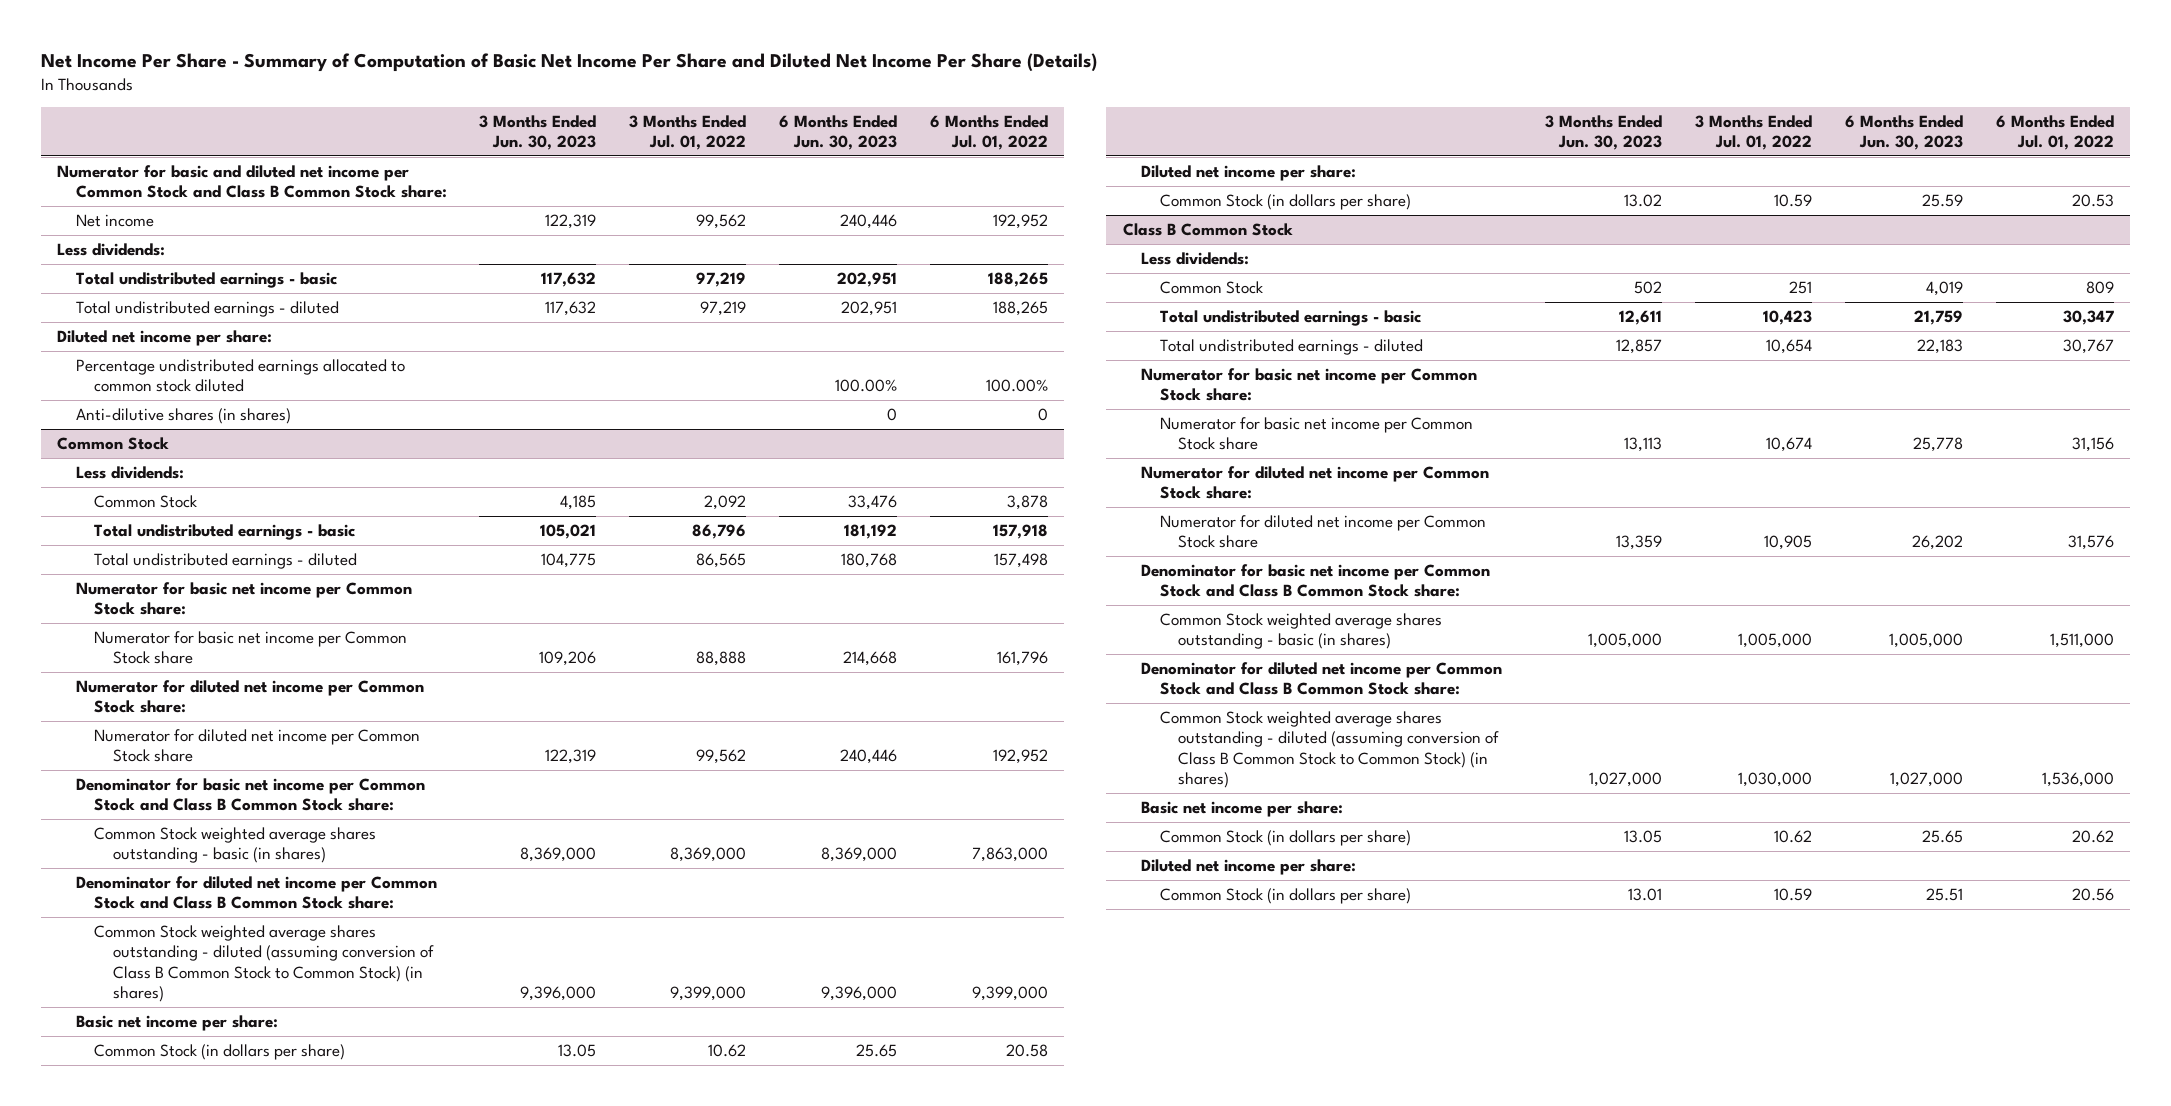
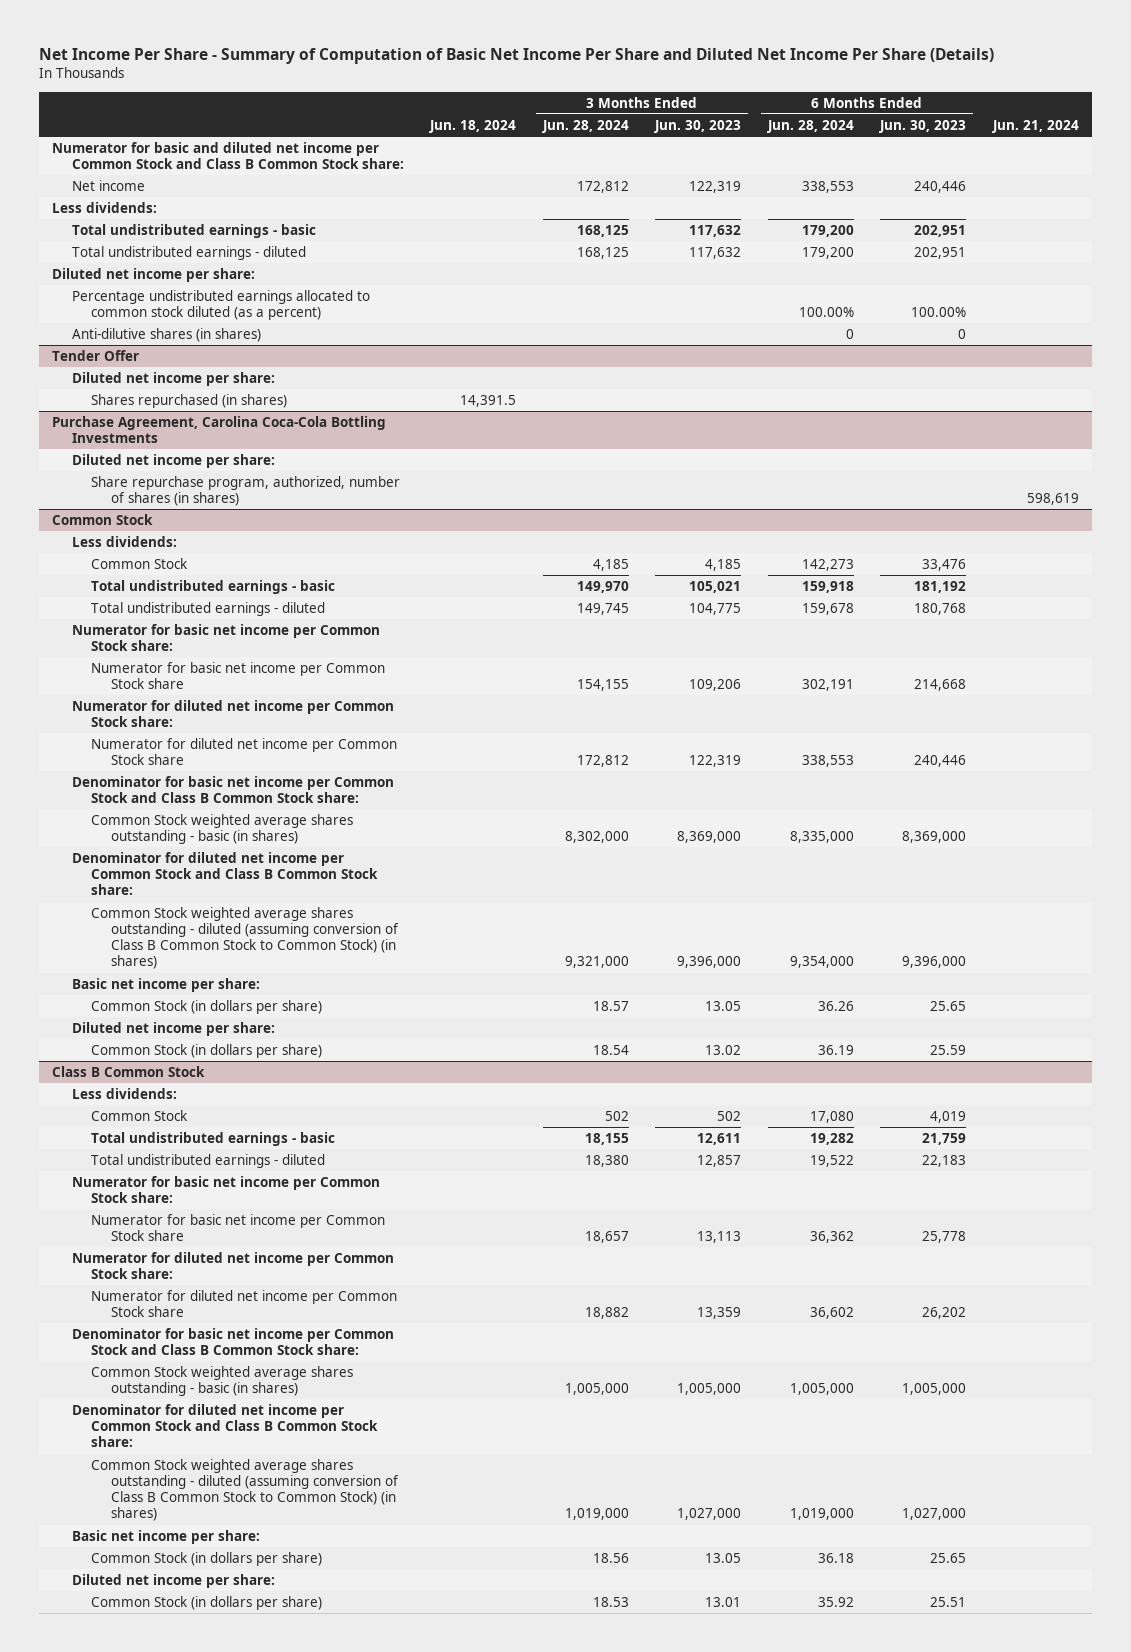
- | 3 Months Ended Jun. 30, 2023 | 3 Months Ended Jul. 01, 2022 | 6 Months Ended Jun. 30, 2023 | 6 Months Ended Jul. 01, 2022
+ | Jun. 18, 2024 | 3 Months Ended Jun. 28, 2024 | 3 Months Ended Jun. 30, 2023 | 6 Months Ended Jun. 28, 2024 | 6 Months Ended Jun. 30, 2023 | Jun. 21, 2024
- Percentage undistributed earnings allocated to common stock diluted | | | 100.00% | 100.00%
+ Percentage undistributed earnings allocated to common stock diluted (as a percent) | | | | 100.00% | 100.00% |
+ Tender Offer
+ Diluted net income per share:
+ Shares repurchased (in shares) | 14,391.5 | | | | |
+ Purchase Agreement, Carolina Coca-Cola Bottling Investments
+ Diluted net income per share:
+ Share repurchase program, authorized, number of shares (in shares) | | | | | | 598,619

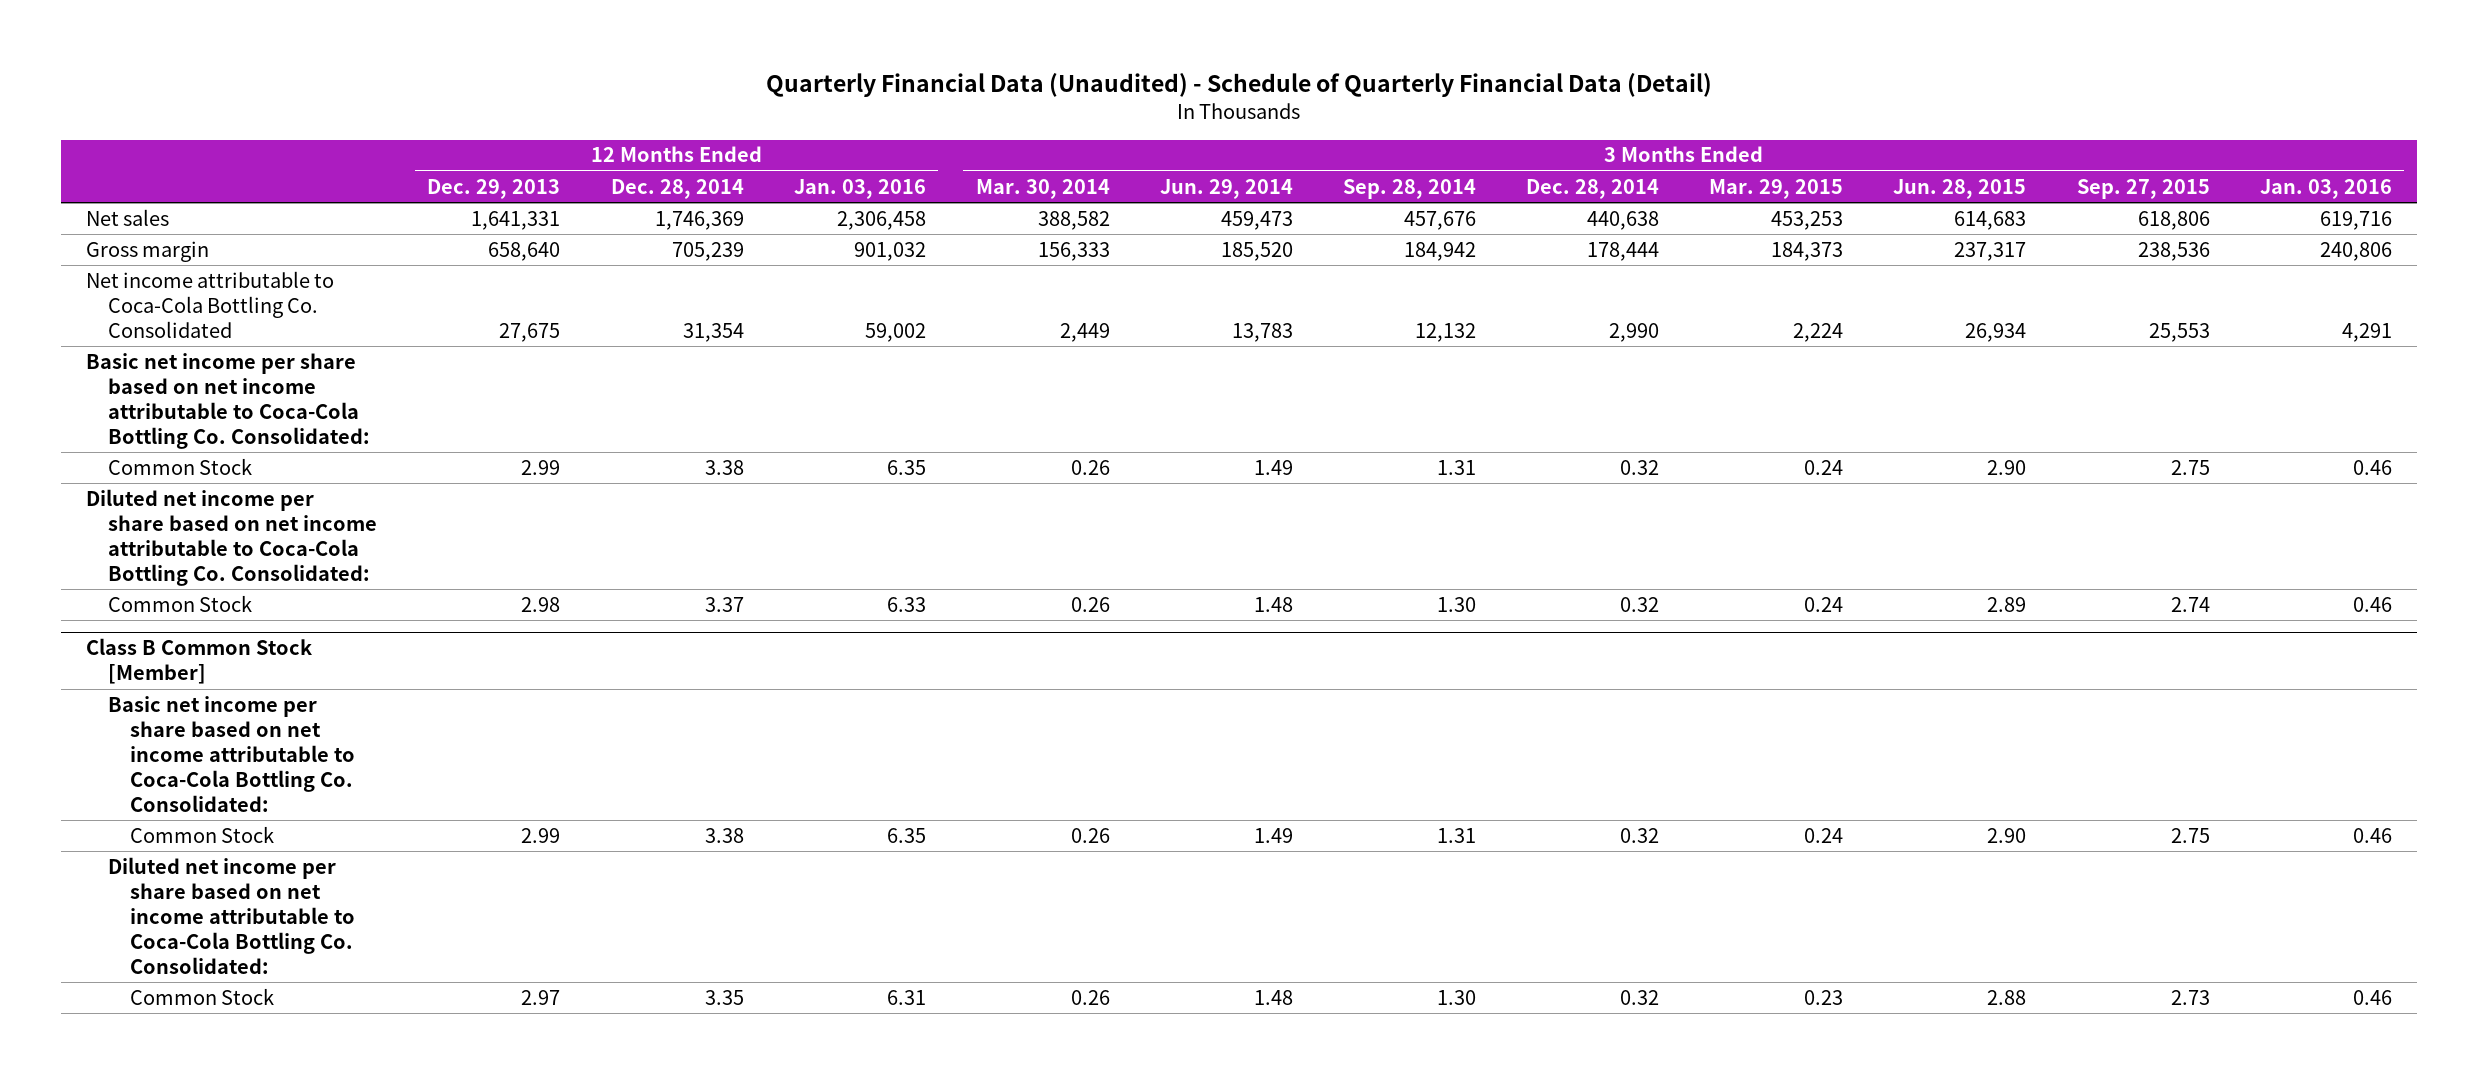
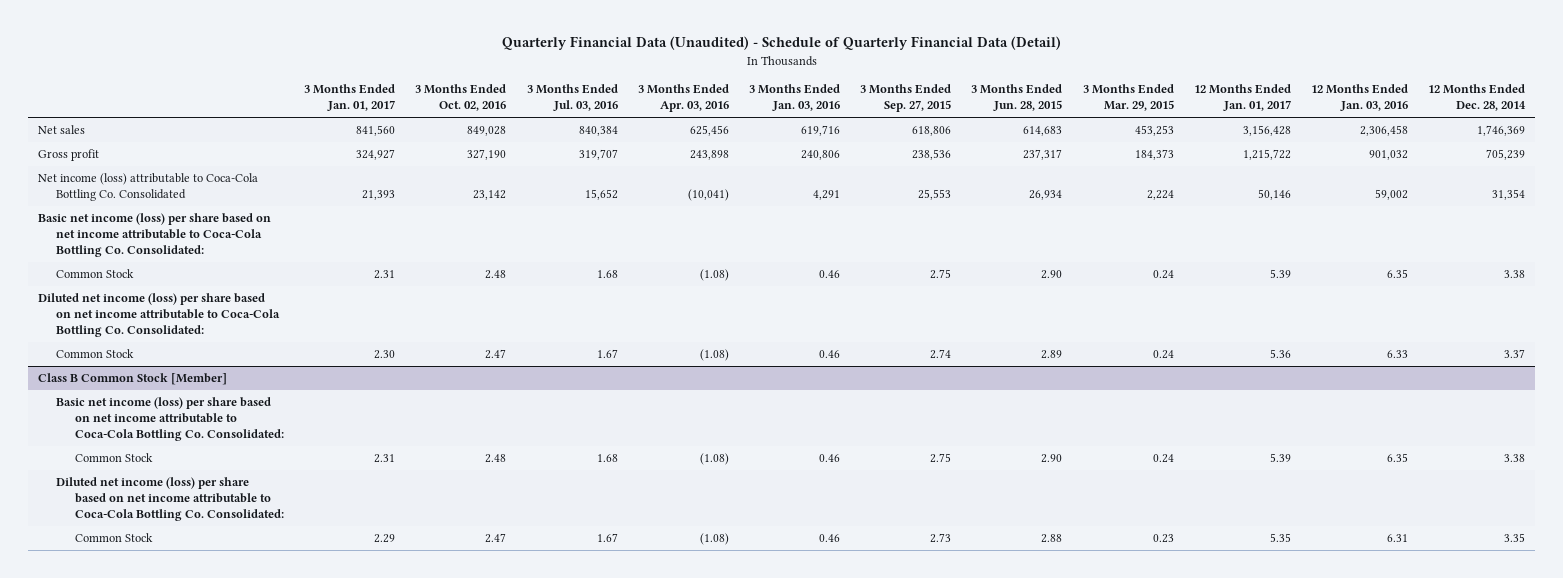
- | 12 Months Ended Dec. 29, 2013 | 12 Months Ended Dec. 28, 2014 | 12 Months Ended Jan. 03, 2016 | 3 Months Ended Mar. 30, 2014 | 3 Months Ended Jun. 29, 2014 | 3 Months Ended Sep. 28, 2014 | 3 Months Ended Dec. 28, 2014 | 3 Months Ended Mar. 29, 2015 | 3 Months Ended Jun. 28, 2015 | 3 Months Ended Sep. 27, 2015 | 3 Months Ended Jan. 03, 2016
+ | 3 Months Ended Jan. 01, 2017 | 3 Months Ended Oct. 02, 2016 | 3 Months Ended Jul. 03, 2016 | 3 Months Ended Apr. 03, 2016 | 3 Months Ended Jan. 03, 2016 | 3 Months Ended Sep. 27, 2015 | 3 Months Ended Jun. 28, 2015 | 3 Months Ended Mar. 29, 2015 | 12 Months Ended Jan. 01, 2017 | 12 Months Ended Jan. 03, 2016 | 12 Months Ended Dec. 28, 2014
- Gross margin | 658,640 | 705,239 | 901,032 | 156,333 | 185,520 | 184,942 | 178,444 | 184,373 | 237,317 | 238,536 | 240,806
- Net income attributable to Coca-Cola Bottling Co. Consolidated | 27,675 | 31,354 | 59,002 | 2,449 | 13,783 | 12,132 | 2,990 | 2,224 | 26,934 | 25,553 | 4,291
- Basic net income per share based on net income attributable to Coca-Cola Bottling Co. Consolidated:
+ Gross profit | 324,927 | 327,190 | 319,707 | 243,898 | 240,806 | 238,536 | 237,317 | 184,373 | 1,215,722 | 901,032 | 705,239
+ Net income (loss) attributable to Coca-Cola Bottling Co. Consolidated | 21,393 | 23,142 | 15,652 | (10,041) | 4,291 | 25,553 | 26,934 | 2,224 | 50,146 | 59,002 | 31,354
+ Basic net income (loss) per share based on net income attributable to Coca-Cola Bottling Co. Consolidated:
- Diluted net income per share based on net income attributable to Coca-Cola Bottling Co. Consolidated:
+ Diluted net income (loss) per share based on net income attributable to Coca-Cola Bottling Co. Consolidated:
@ Class B Common Stock [Member]
- Basic net income per share based on net income attributable to Coca-Cola Bottling Co. Consolidated:
+ Basic net income (loss) per share based on net income attributable to Coca-Cola Bottling Co. Consolidated:
- Diluted net income per share based on net income attributable to Coca-Cola Bottling Co. Consolidated:
+ Diluted net income (loss) per share based on net income attributable to Coca-Cola Bottling Co. Consolidated:

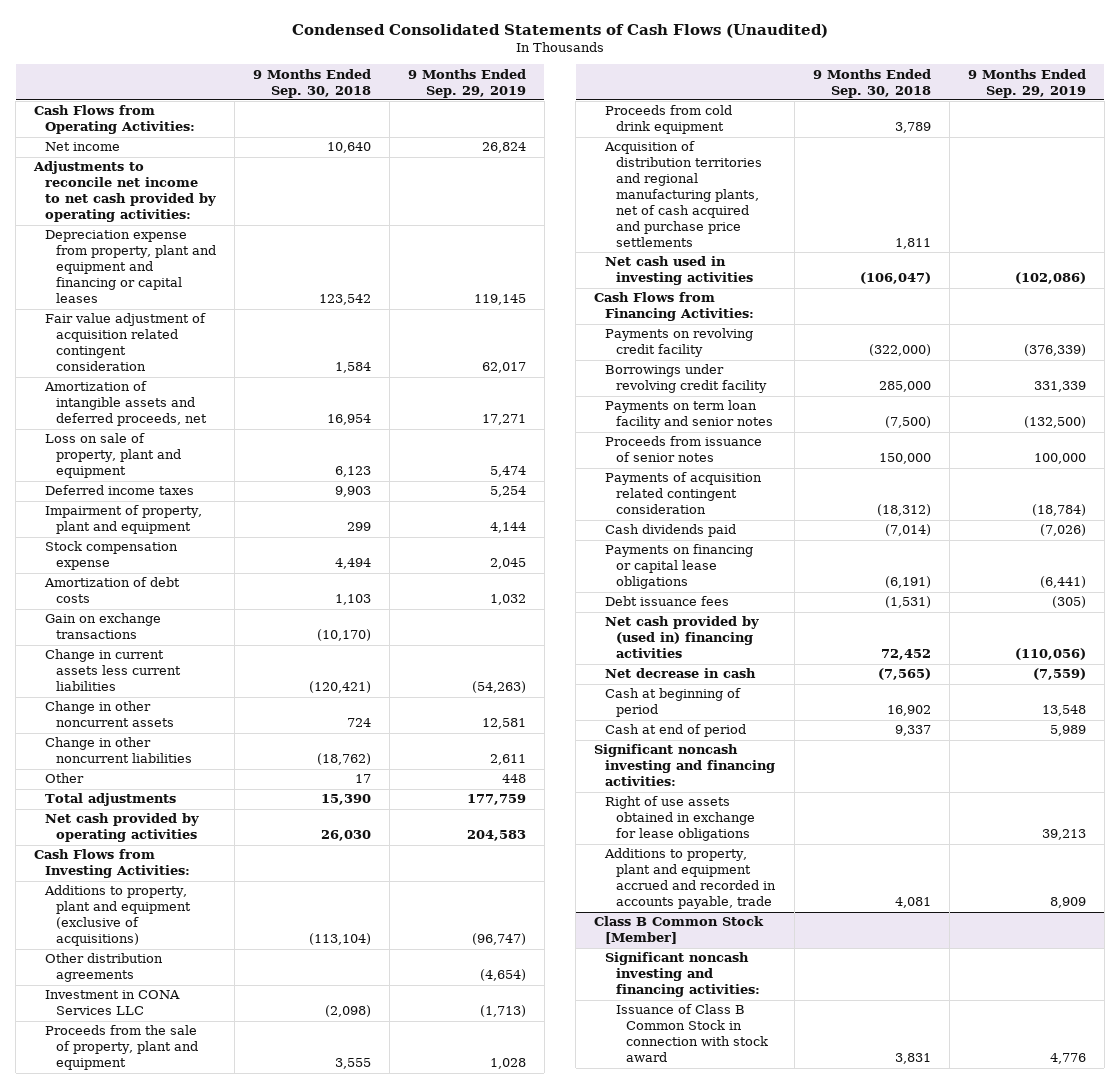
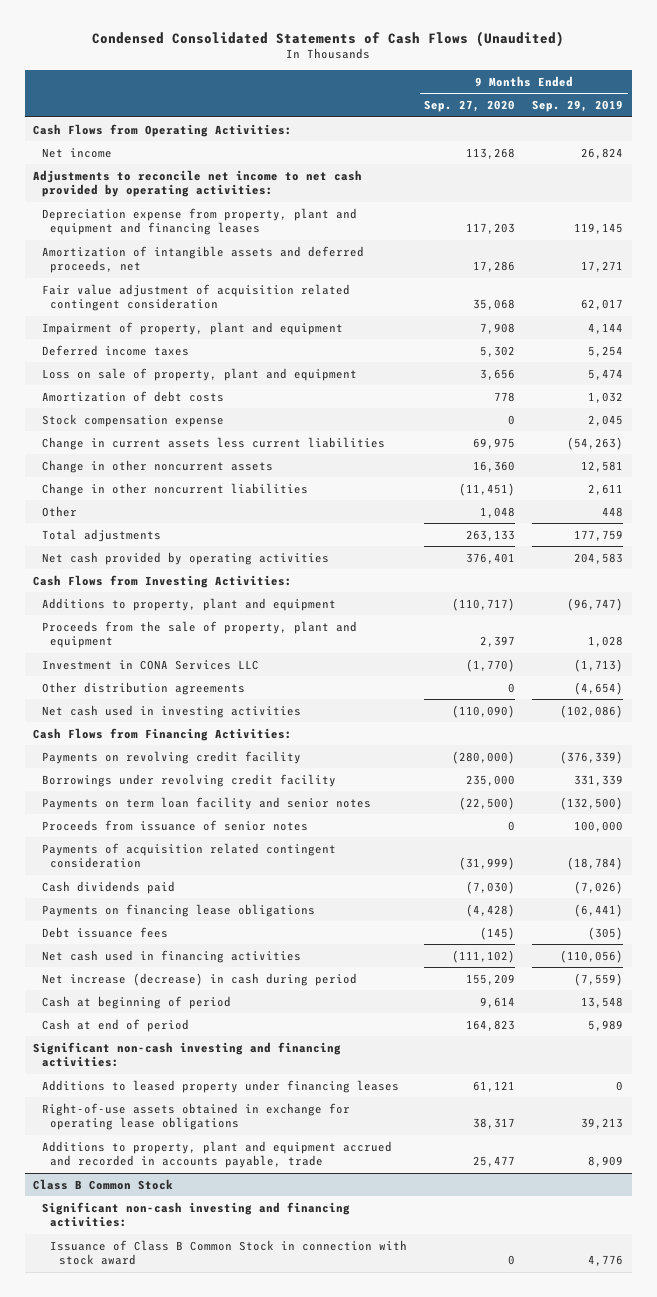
- | 9 Months Ended Sep. 30, 2018 | 9 Months Ended Sep. 29, 2019
+ | 9 Months Ended Sep. 27, 2020 | 9 Months Ended Sep. 29, 2019
- Depreciation expense from property, plant and equipment and financing or capital leases | 123,542 | 119,145
+ Depreciation expense from property, plant and equipment and financing leases | 117,203 | 119,145
moved down: Fair value adjustment of acquisition related contingent consideration | 35,068 | 62,017
moved down: Deferred income taxes | 5,302 | 5,254
moved down: Loss on sale of property, plant and equipment | 3,656 | 5,474
- Gain on exchange transactions | (10,170) |
moved down: Stock compensation expense | 0 | 2,045
- Additions to property, plant and equipment (exclusive of acquisitions) | (113,104) | (96,747)
+ Additions to property, plant and equipment | (110,717) | (96,747)
- Proceeds from cold drink equipment | 3,789 |
- Acquisition of distribution territories and regional manufacturing plants, net of cash acquired and purchase price settlements | 1,811 |
moved down: Investment in CONA Services LLC | (1,770) | (1,713)
moved down: Other distribution agreements | 0 | (4,654)
- Payments on financing or capital lease obligations | (6,191) | (6,441)
+ Payments on financing lease obligations | (4,428) | (6,441)
- Net cash provided by (used in) financing activities | 72,452 | (110,056)
- Net decrease in cash | (7,565) | (7,559)
+ Net cash used in financing activities | (111,102) | (110,056)
+ Net increase (decrease) in cash during period | 155,209 | (7,559)
- Significant noncash investing and financing activities:
- Right of use assets obtained in exchange for lease obligations | | 39,213
+ Significant non-cash investing and financing activities:
+ Additions to leased property under financing leases | 61,121 | 0
+ Right-of-use assets obtained in exchange for operating lease obligations | 38,317 | 39,213
- Class B Common Stock [Member]
- Significant noncash investing and financing activities:
+ Class B Common Stock
+ Significant non-cash investing and financing activities:

